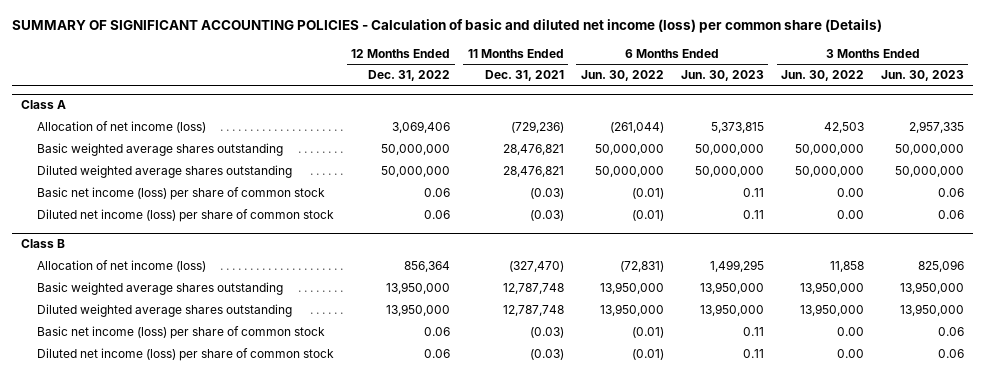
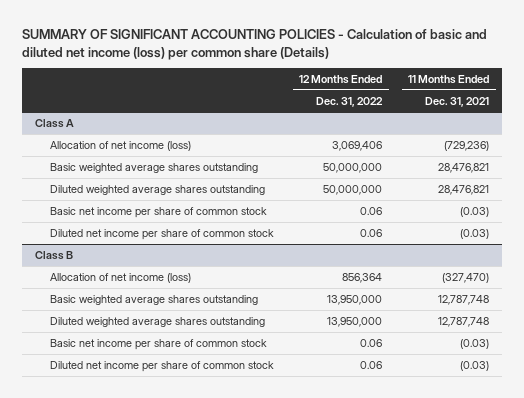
- | 12 Months Ended Dec. 31, 2022 | 11 Months Ended Dec. 31, 2021 | 6 Months Ended Jun. 30, 2022 | 6 Months Ended Jun. 30, 2023 | 3 Months Ended Jun. 30, 2022 | 3 Months Ended Jun. 30, 2023
+ | 12 Months Ended Dec. 31, 2022 | 11 Months Ended Dec. 31, 2021
@ Class A
- Basic net income (loss) per share of common stock | 0.06 | (0.03) | (0.01) | 0.11 | 0.00 | 0.06
- Diluted net income (loss) per share of common stock | 0.06 | (0.03) | (0.01) | 0.11 | 0.00 | 0.06
+ Basic net income per share of common stock | 0.06 | (0.03)
+ Diluted net income per share of common stock | 0.06 | (0.03)
@ Class B
- Basic net income (loss) per share of common stock | 0.06 | (0.03) | (0.01) | 0.11 | 0.00 | 0.06
- Diluted net income (loss) per share of common stock | 0.06 | (0.03) | (0.01) | 0.11 | 0.00 | 0.06
+ Basic net income per share of common stock | 0.06 | (0.03)
+ Diluted net income per share of common stock | 0.06 | (0.03)

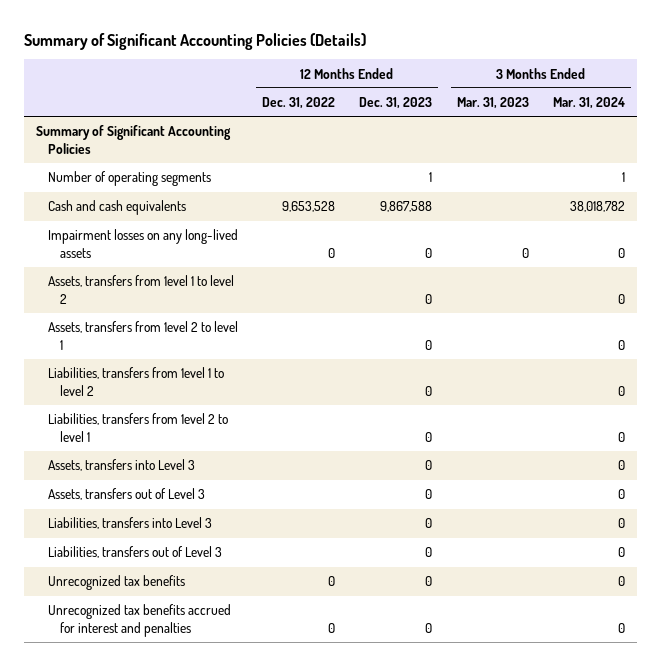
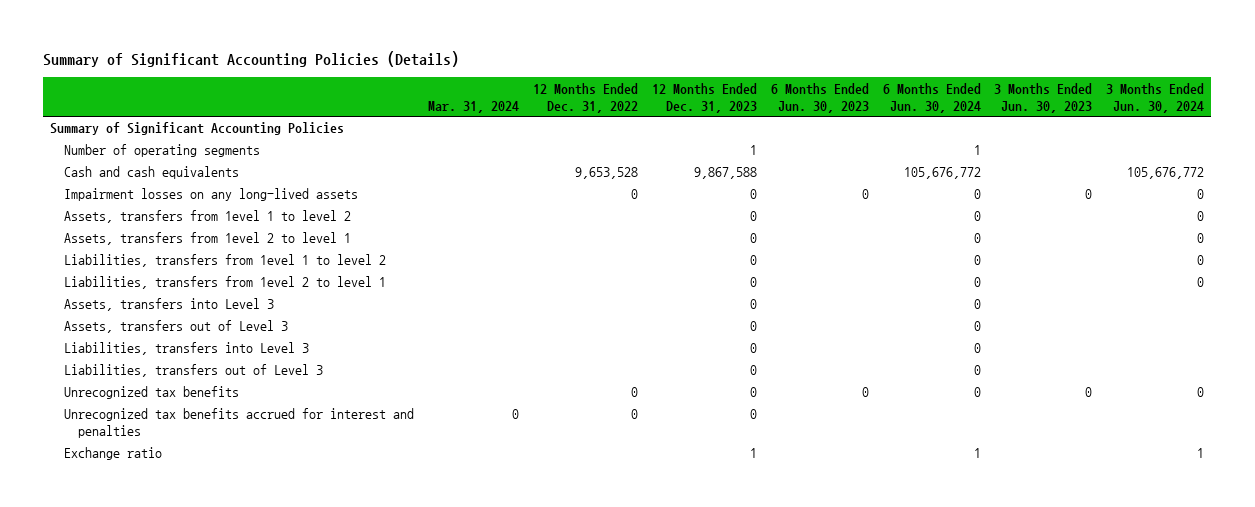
- | 12 Months Ended Dec. 31, 2022 | 12 Months Ended Dec. 31, 2023 | 3 Months Ended Mar. 31, 2023 | 3 Months Ended Mar. 31, 2024
+ | Mar. 31, 2024 | 12 Months Ended Dec. 31, 2022 | 12 Months Ended Dec. 31, 2023 | 6 Months Ended Jun. 30, 2023 | 6 Months Ended Jun. 30, 2024 | 3 Months Ended Jun. 30, 2023 | 3 Months Ended Jun. 30, 2024
+ Exchange ratio | | | 1 | | 1 | | 1

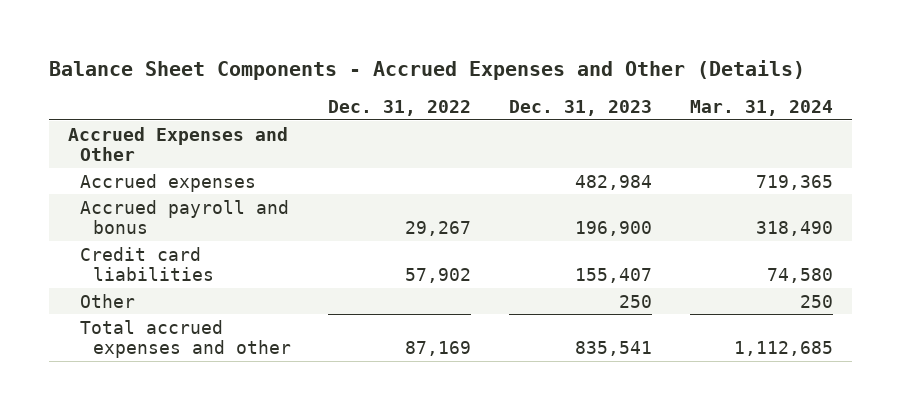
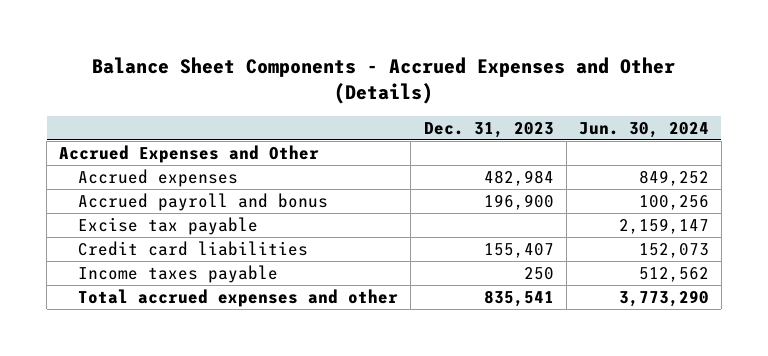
- | Dec. 31, 2022 | Dec. 31, 2023 | Mar. 31, 2024
+ | Dec. 31, 2023 | Jun. 30, 2024
+ Excise tax payable | | 2,159,147
- Other | | 250 | 250
+ Income taxes payable | 250 | 512,562

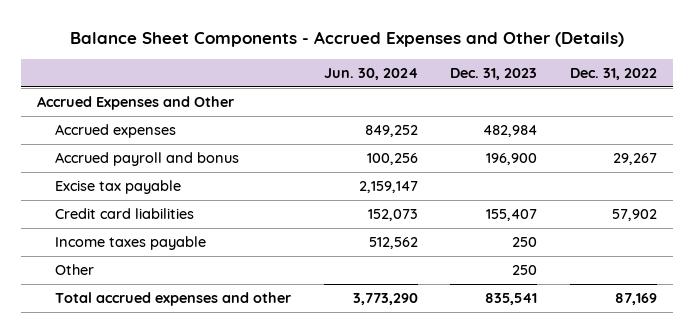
- | Dec. 31, 2023 | Jun. 30, 2024
+ | Jun. 30, 2024 | Dec. 31, 2023 | Dec. 31, 2022
+ Other | | 250 |

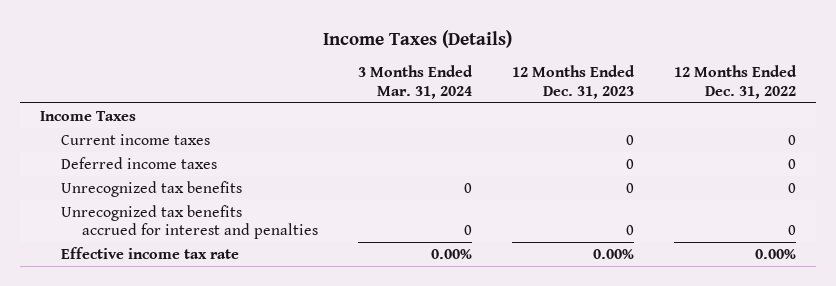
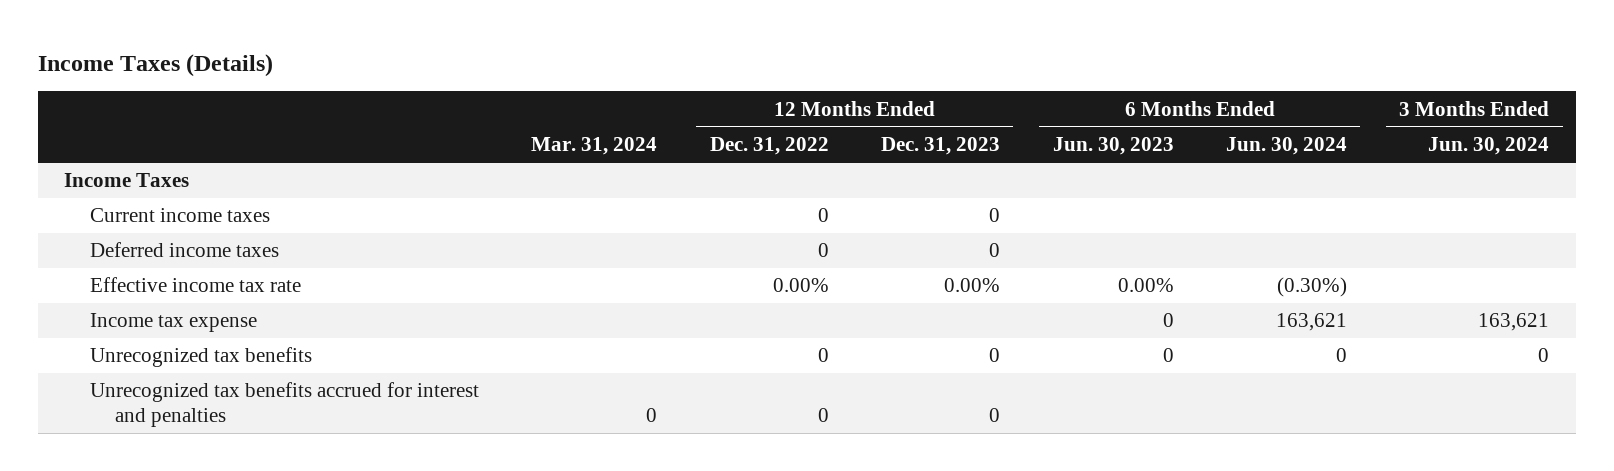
- | 3 Months Ended Mar. 31, 2024 | 12 Months Ended Dec. 31, 2023 | 12 Months Ended Dec. 31, 2022
+ | Mar. 31, 2024 | 12 Months Ended Dec. 31, 2022 | 12 Months Ended Dec. 31, 2023 | 6 Months Ended Jun. 30, 2023 | 6 Months Ended Jun. 30, 2024 | 3 Months Ended Jun. 30, 2024
moved up: Effective income tax rate | | 0.00% | 0.00% | 0.00% | (0.30%) |
+ Income tax expense | | | | 0 | 163,621 | 163,621

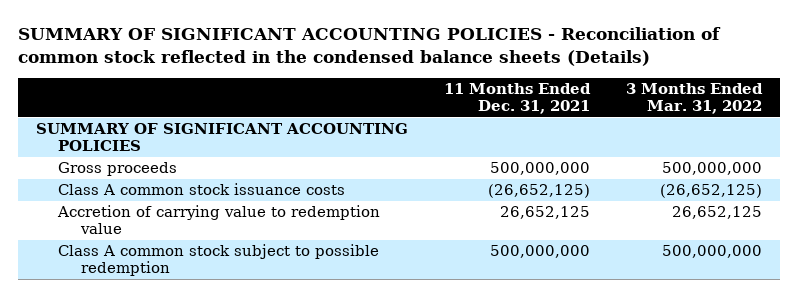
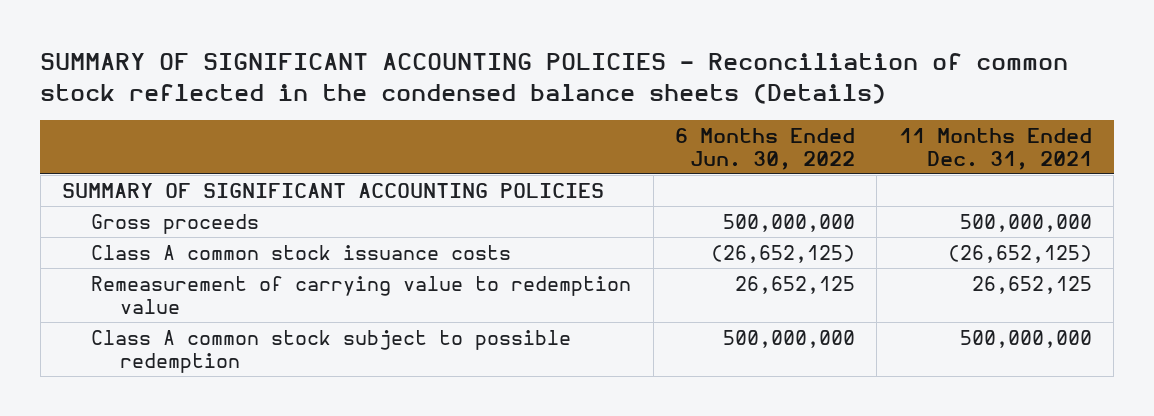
- | 11 Months Ended Dec. 31, 2021 | 3 Months Ended Mar. 31, 2022
+ | 6 Months Ended Jun. 30, 2022 | 11 Months Ended Dec. 31, 2021
- Accretion of carrying value to redemption value | 26,652,125 | 26,652,125
+ Remeasurement of carrying value to redemption value | 26,652,125 | 26,652,125

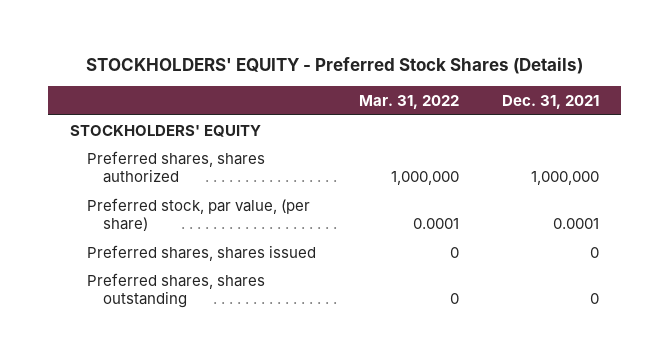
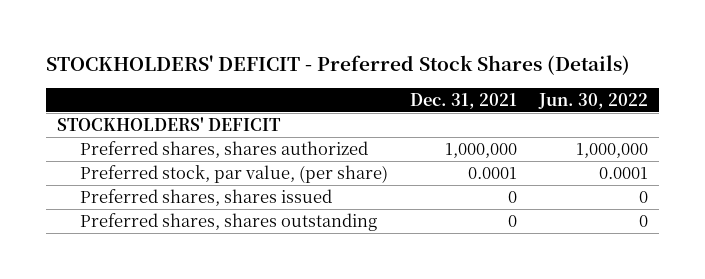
- STOCKHOLDERS' EQUITY - Preferred Stock Shares (Details)
+ STOCKHOLDERS' DEFICIT - Preferred Stock Shares (Details)
- | Mar. 31, 2022 | Dec. 31, 2021
+ | Dec. 31, 2021 | Jun. 30, 2022
- STOCKHOLDERS' EQUITY
+ STOCKHOLDERS' DEFICIT

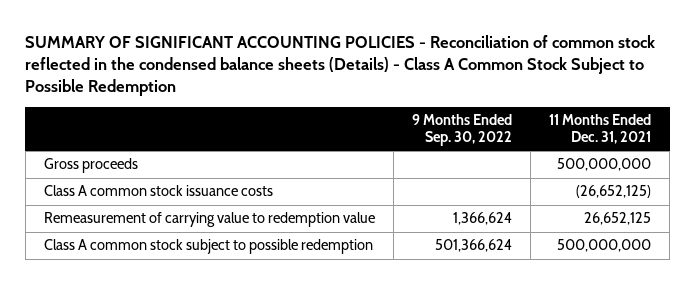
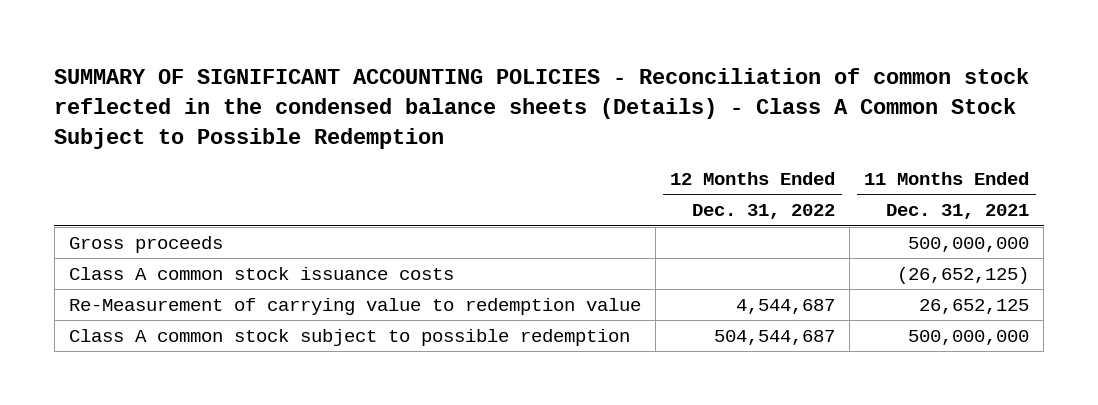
- | 9 Months Ended Sep. 30, 2022 | 11 Months Ended Dec. 31, 2021
+ | 12 Months Ended Dec. 31, 2022 | 11 Months Ended Dec. 31, 2021
- Remeasurement of carrying value to redemption value | 1,366,624 | 26,652,125
+ Re-Measurement of carrying value to redemption value | 4,544,687 | 26,652,125

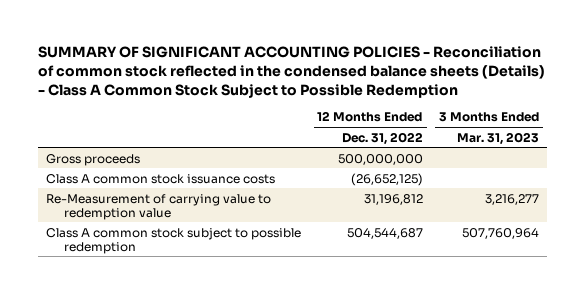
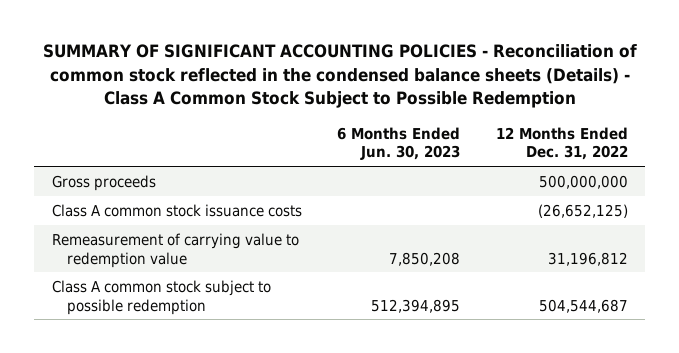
- | 12 Months Ended Dec. 31, 2022 | 3 Months Ended Mar. 31, 2023
+ | 6 Months Ended Jun. 30, 2023 | 12 Months Ended Dec. 31, 2022
- Re-Measurement of carrying value to redemption value | 31,196,812 | 3,216,277
+ Remeasurement of carrying value to redemption value | 7,850,208 | 31,196,812

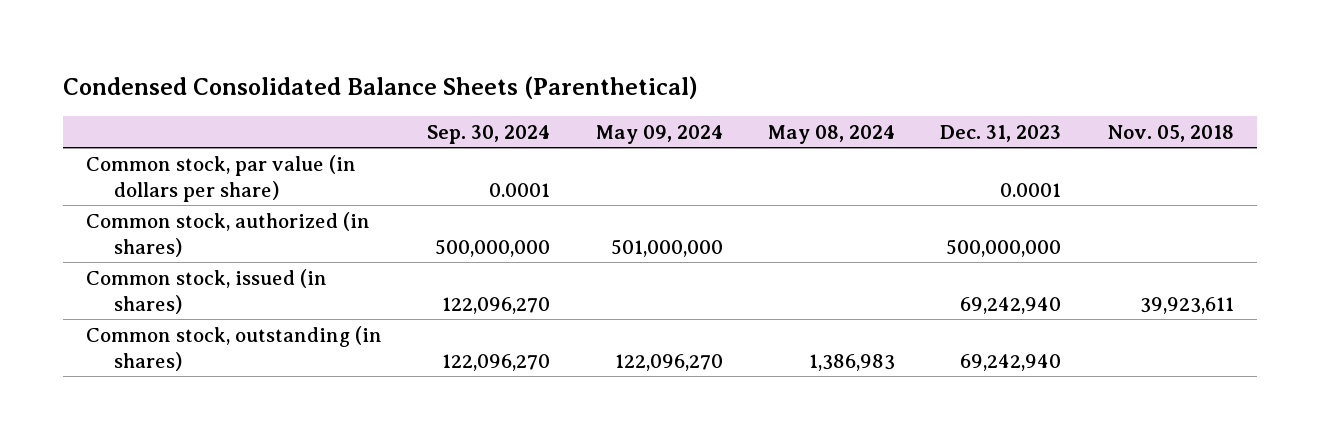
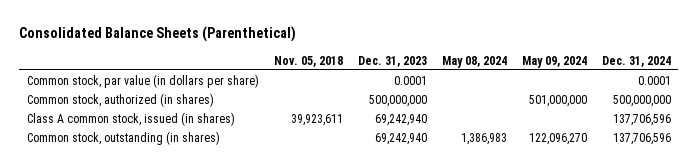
- Condensed Consolidated Balance Sheets (Parenthetical)
+ Consolidated Balance Sheets (Parenthetical)
- | Sep. 30, 2024 | May 09, 2024 | May 08, 2024 | Dec. 31, 2023 | Nov. 05, 2018
+ | Nov. 05, 2018 | Dec. 31, 2023 | May 08, 2024 | May 09, 2024 | Dec. 31, 2024
- Common stock, issued (in shares) | 122,096,270 | | | 69,242,940 | 39,923,611
+ Class A common stock, issued (in shares) | 39,923,611 | 69,242,940 | | | 137,706,596

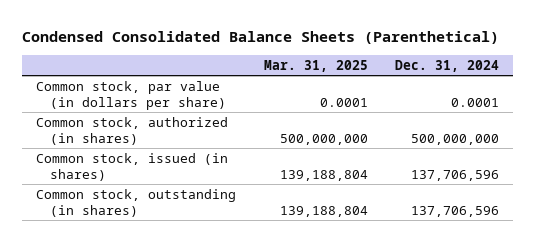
- Consolidated Balance Sheets (Parenthetical)
+ Condensed Consolidated Balance Sheets (Parenthetical)
- | Nov. 05, 2018 | Dec. 31, 2023 | May 08, 2024 | May 09, 2024 | Dec. 31, 2024
+ | Mar. 31, 2025 | Dec. 31, 2024
- Class A common stock, issued (in shares) | 39,923,611 | 69,242,940 | | | 137,706,596
+ Common stock, issued (in shares) | 139,188,804 | 137,706,596

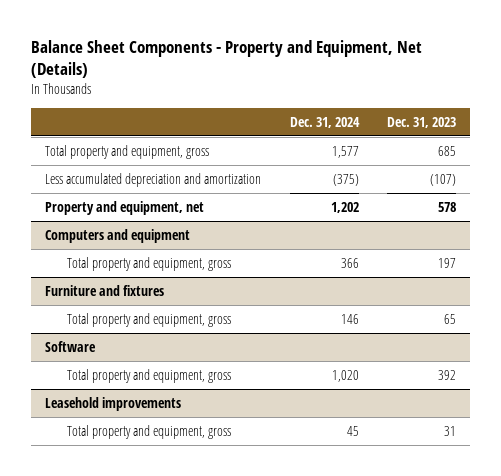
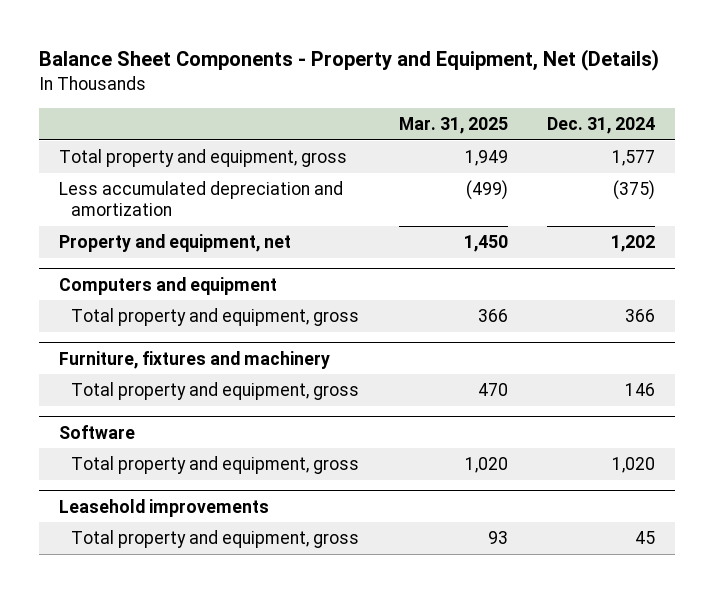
- | Dec. 31, 2024 | Dec. 31, 2023
+ | Mar. 31, 2025 | Dec. 31, 2024
- Furniture and fixtures
+ Furniture, fixtures and machinery

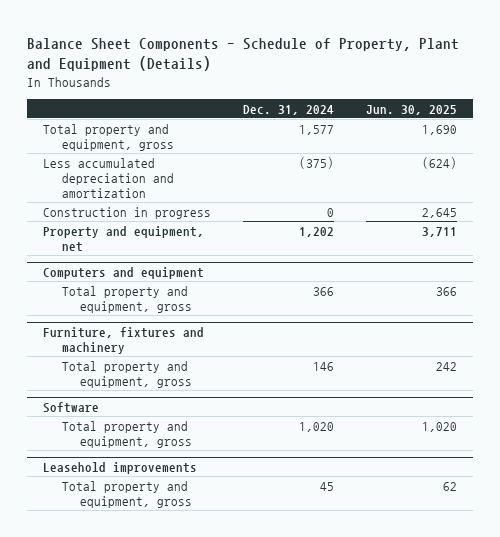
- Balance Sheet Components - Property and Equipment, Net (Details)
+ Balance Sheet Components - Schedule of Property, Plant and Equipment (Details)
- | Mar. 31, 2025 | Dec. 31, 2024
+ | Dec. 31, 2024 | Jun. 30, 2025
+ Construction in progress | 0 | 2,645

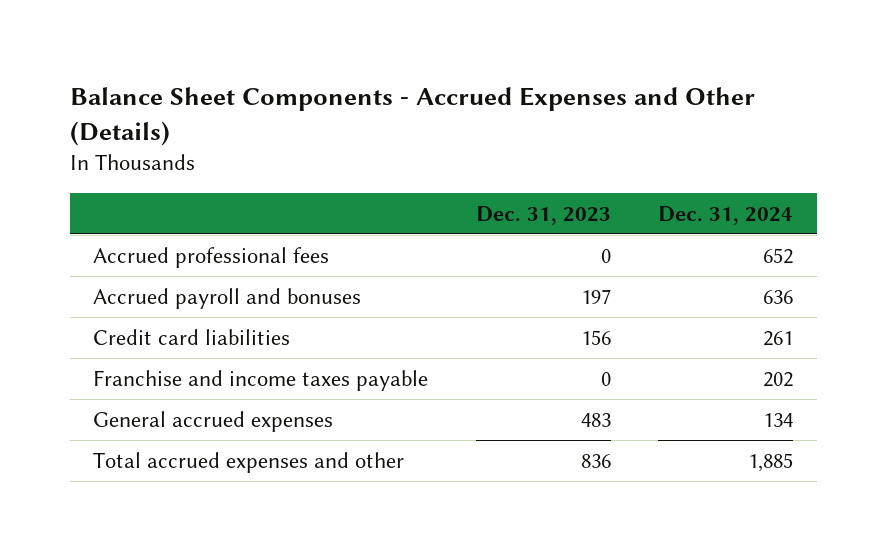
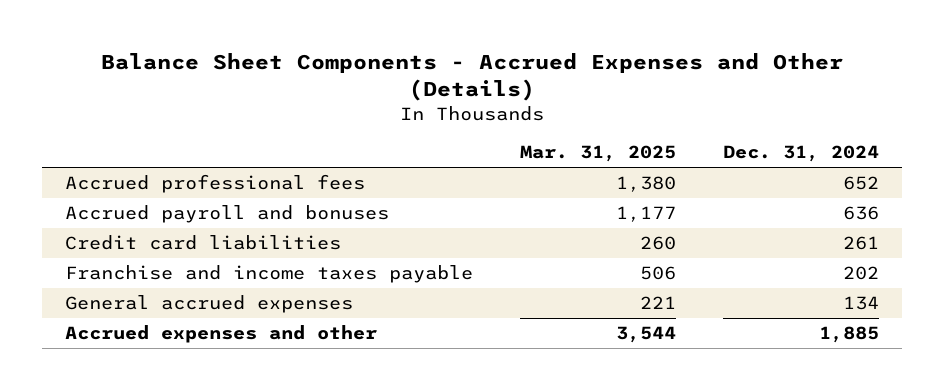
- | Dec. 31, 2023 | Dec. 31, 2024
+ | Mar. 31, 2025 | Dec. 31, 2024
- Total accrued expenses and other | 836 | 1,885
+ Accrued expenses and other | 3,544 | 1,885

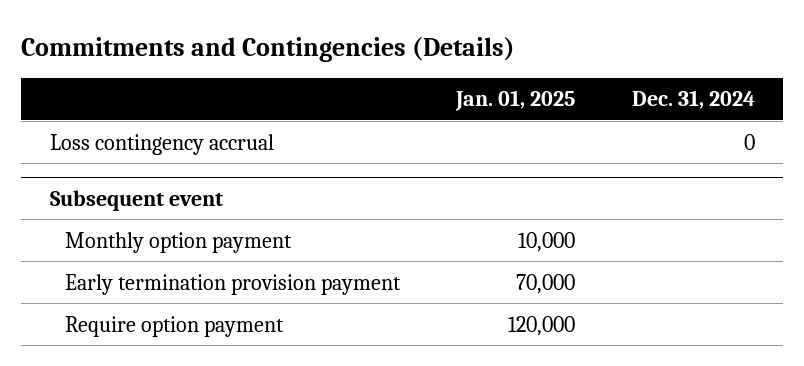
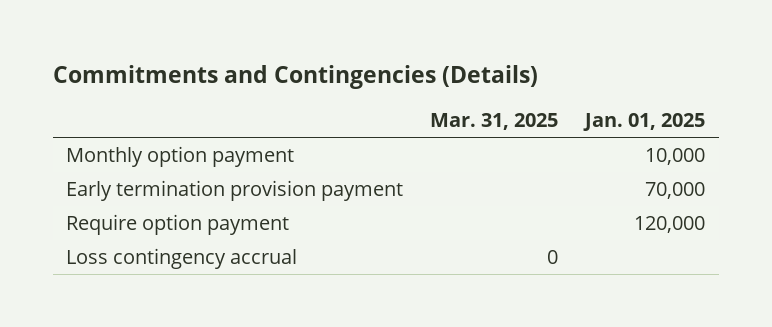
- | Jan. 01, 2025 | Dec. 31, 2024
+ | Mar. 31, 2025 | Jan. 01, 2025
- Subsequent event
moved down: Loss contingency accrual | 0 |

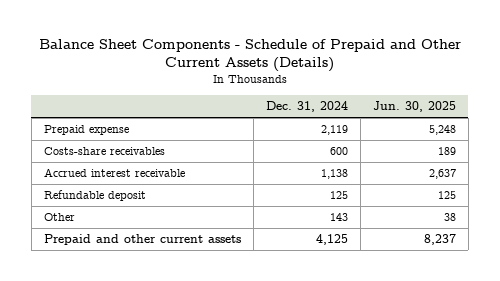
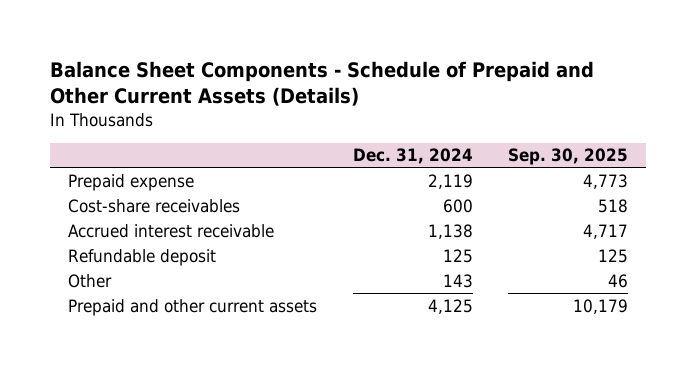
- | Dec. 31, 2024 | Jun. 30, 2025
+ | Dec. 31, 2024 | Sep. 30, 2025
- Costs-share receivables | 600 | 189
+ Cost-share receivables | 600 | 518

